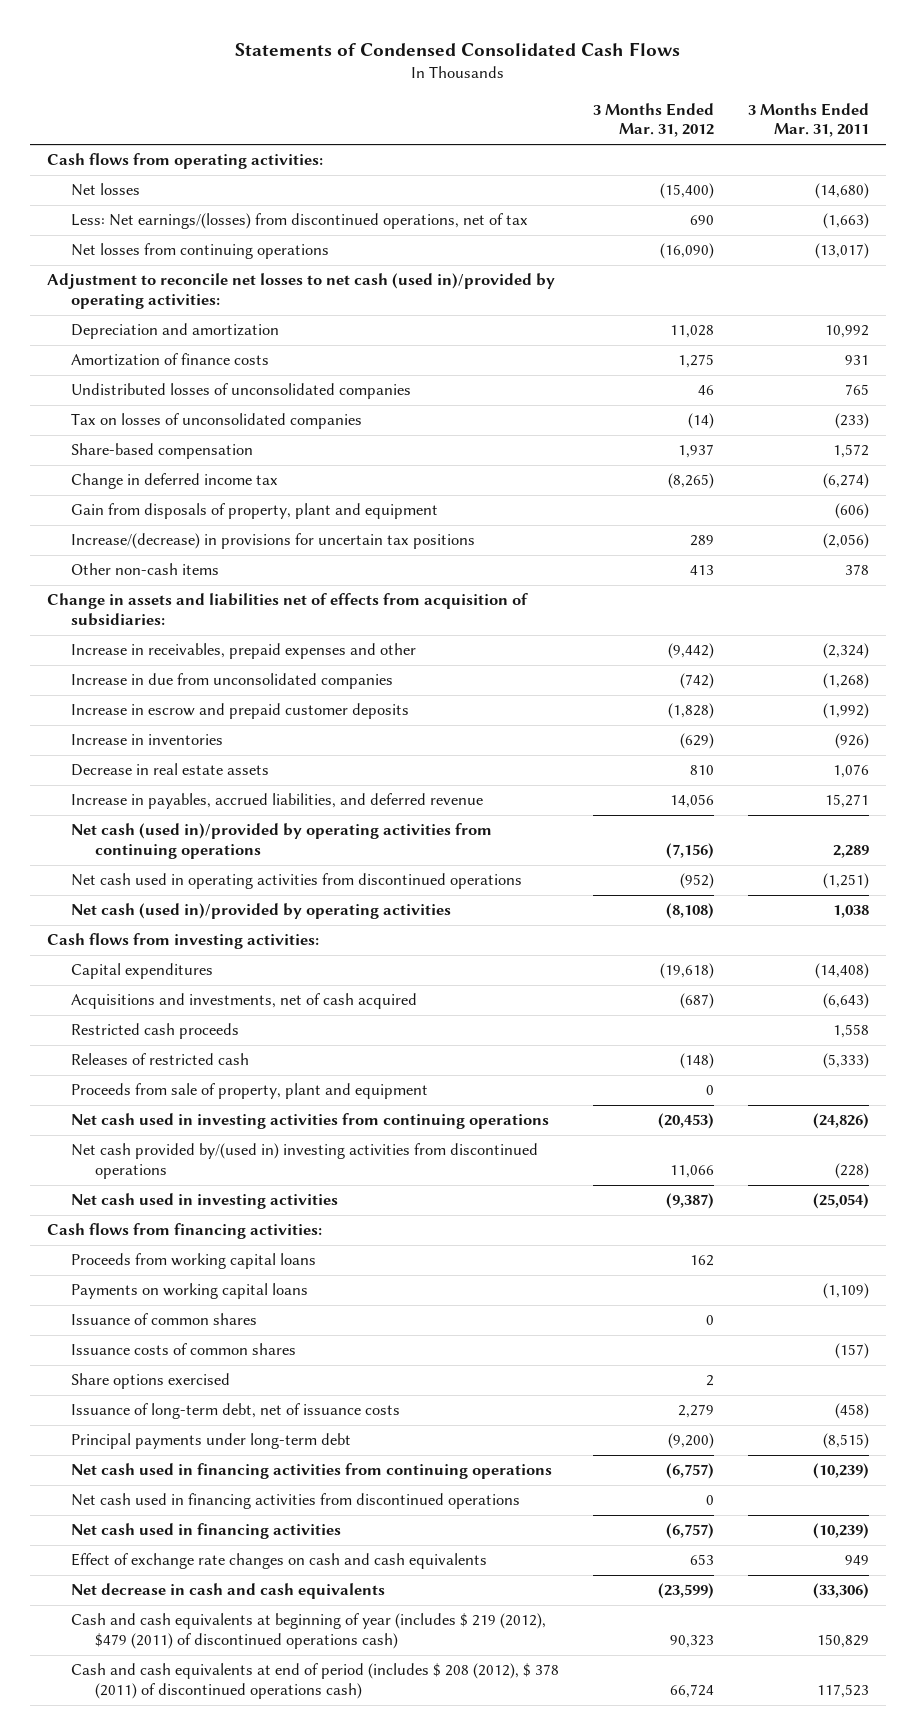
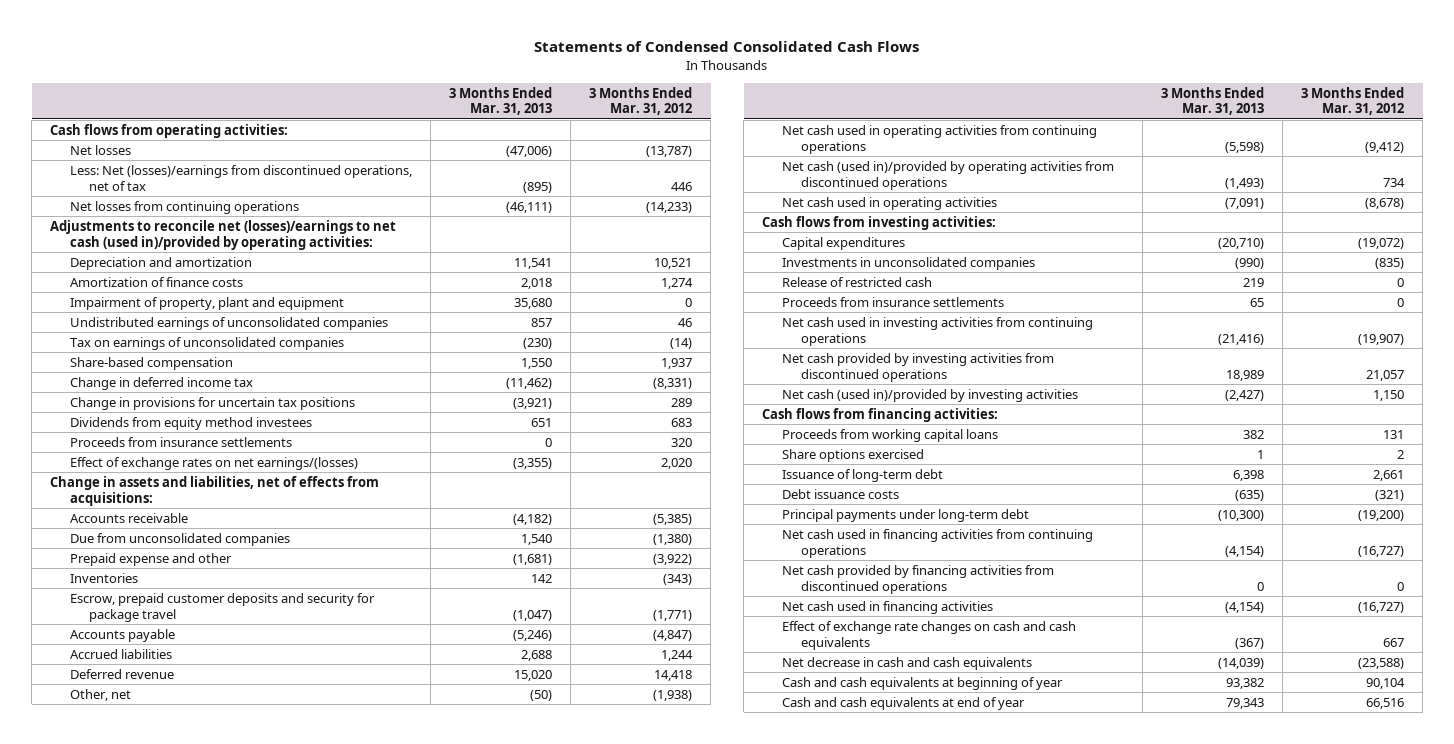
- | 3 Months Ended Mar. 31, 2012 | 3 Months Ended Mar. 31, 2011
+ | 3 Months Ended Mar. 31, 2013 | 3 Months Ended Mar. 31, 2012
- Net losses | (15,400) | (14,680)
- Less: Net earnings/(losses) from discontinued operations, net of tax | 690 | (1,663)
- Net losses from continuing operations | (16,090) | (13,017)
- Adjustment to reconcile net losses to net cash (used in)/provided by operating activities:
- Depreciation and amortization | 11,028 | 10,992
- Amortization of finance costs | 1,275 | 931
- Undistributed losses of unconsolidated companies | 46 | 765
- Tax on losses of unconsolidated companies | (14) | (233)
+ Net losses | (47,006) | (13,787)
+ Less: Net (losses)/earnings from discontinued operations, net of tax | (895) | 446
+ Net losses from continuing operations | (46,111) | (14,233)
+ Adjustments to reconcile net (losses)/earnings to net cash (used in)/provided by operating activities:
+ Depreciation and amortization | 11,541 | 10,521
+ Amortization of finance costs | 2,018 | 1,274
+ Impairment of property, plant and equipment | 35,680 | 0
+ Undistributed earnings of unconsolidated companies | 857 | 46
+ Tax on earnings of unconsolidated companies | (230) | (14)
- Change in deferred income tax | (8,265) | (6,274)
- Gain from disposals of property, plant and equipment | | (606)
- Increase/(decrease) in provisions for uncertain tax positions | 289 | (2,056)
- Other non-cash items | 413 | 378
- Change in assets and liabilities net of effects from acquisition of subsidiaries:
- Increase in receivables, prepaid expenses and other | (9,442) | (2,324)
- Increase in due from unconsolidated companies | (742) | (1,268)
- Increase in escrow and prepaid customer deposits | (1,828) | (1,992)
- Increase in inventories | (629) | (926)
- Decrease in real estate assets | 810 | 1,076
- Increase in payables, accrued liabilities, and deferred revenue | 14,056 | 15,271
- Net cash (used in)/provided by operating activities from continuing operations | (7,156) | 2,289
- Net cash used in operating activities from discontinued operations | (952) | (1,251)
- Net cash (used in)/provided by operating activities | (8,108) | 1,038
+ Change in deferred income tax | (11,462) | (8,331)
+ Change in provisions for uncertain tax positions | (3,921) | 289
+ Dividends from equity method investees | 651 | 683
+ Proceeds from insurance settlements | 0 | 320
+ Effect of exchange rates on net earnings/(losses) | (3,355) | 2,020
+ Change in assets and liabilities, net of effects from acquisitions:
+ Accounts receivable | (4,182) | (5,385)
+ Due from unconsolidated companies | 1,540 | (1,380)
+ Prepaid expense and other | (1,681) | (3,922)
+ Inventories | 142 | (343)
+ Escrow, prepaid customer deposits and security for package travel | (1,047) | (1,771)
+ Accounts payable | (5,246) | (4,847)
+ Accrued liabilities | 2,688 | 1,244
+ Deferred revenue | 15,020 | 14,418
+ Other, net | (50) | (1,938)
+ Net cash used in operating activities from continuing operations | (5,598) | (9,412)
+ Net cash (used in)/provided by operating activities from discontinued operations | (1,493) | 734
+ Net cash used in operating activities | (7,091) | (8,678)
- Capital expenditures | (19,618) | (14,408)
- Acquisitions and investments, net of cash acquired | (687) | (6,643)
- Restricted cash proceeds | | 1,558
- Releases of restricted cash | (148) | (5,333)
- Proceeds from sale of property, plant and equipment | 0 |
- Net cash used in investing activities from continuing operations | (20,453) | (24,826)
- Net cash provided by/(used in) investing activities from discontinued operations | 11,066 | (228)
- Net cash used in investing activities | (9,387) | (25,054)
+ Capital expenditures | (20,710) | (19,072)
+ Investments in unconsolidated companies | (990) | (835)
+ Release of restricted cash | 219 | 0
+ Proceeds from insurance settlements | 65 | 0
+ Net cash used in investing activities from continuing operations | (21,416) | (19,907)
+ Net cash provided by investing activities from discontinued operations | 18,989 | 21,057
+ Net cash (used in)/provided by investing activities | (2,427) | 1,150
- Proceeds from working capital loans | 162 |
- Payments on working capital loans | | (1,109)
- Issuance of common shares | 0 |
- Issuance costs of common shares | | (157)
+ Proceeds from working capital loans | 382 | 131
- Issuance of long-term debt, net of issuance costs | 2,279 | (458)
- Principal payments under long-term debt | (9,200) | (8,515)
- Net cash used in financing activities from continuing operations | (6,757) | (10,239)
- Net cash used in financing activities from discontinued operations | 0 |
- Net cash used in financing activities | (6,757) | (10,239)
- Effect of exchange rate changes on cash and cash equivalents | 653 | 949
- Net decrease in cash and cash equivalents | (23,599) | (33,306)
- Cash and cash equivalents at beginning of year (includes $ 219 (2012), $479 (2011) of discontinued operations cash) | 90,323 | 150,829
- Cash and cash equivalents at end of period (includes $ 208 (2012), $ 378 (2011) of discontinued operations cash) | 66,724 | 117,523
+ Issuance of long-term debt | 6,398 | 2,661
+ Debt issuance costs | (635) | (321)
+ Principal payments under long-term debt | (10,300) | (19,200)
+ Net cash used in financing activities from continuing operations | (4,154) | (16,727)
+ Net cash provided by financing activities from discontinued operations | 0 | 0
+ Net cash used in financing activities | (4,154) | (16,727)
+ Effect of exchange rate changes on cash and cash equivalents | (367) | 667
+ Net decrease in cash and cash equivalents | (14,039) | (23,588)
+ Cash and cash equivalents at beginning of year | 93,382 | 90,104
+ Cash and cash equivalents at end of year | 79,343 | 66,516

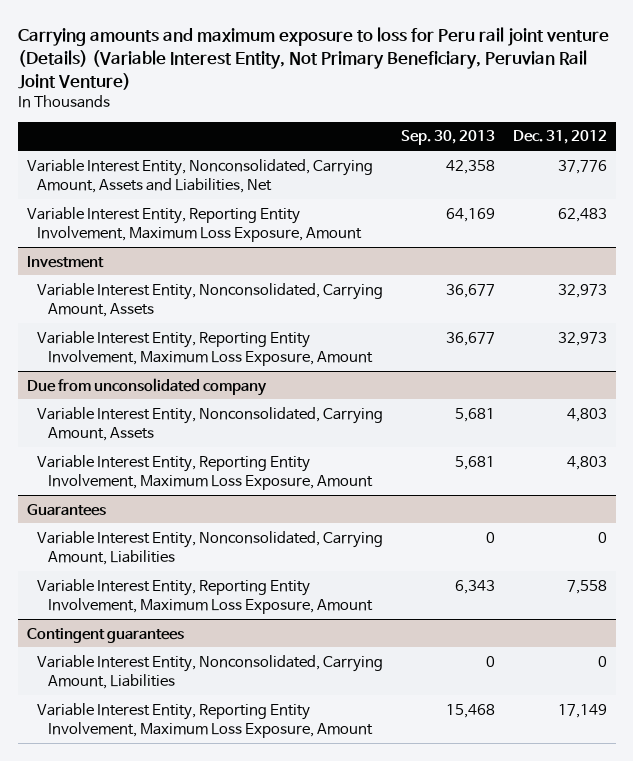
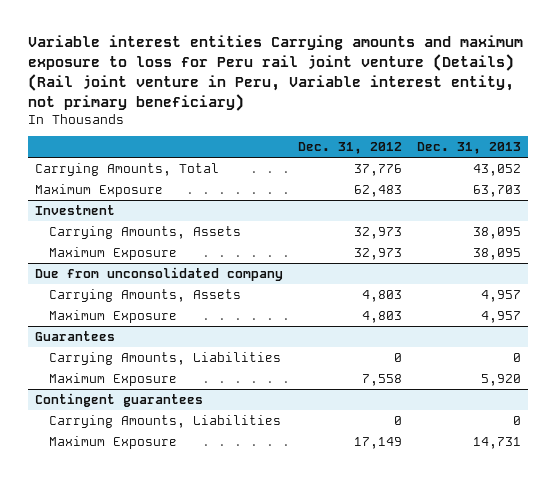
- Carrying amounts and maximum exposure to loss for Peru rail joint venture (Details) (Variable Interest Entity, Not Primary Beneficiary, Peruvian Rail Joint Venture)
+ Variable interest entities Carrying amounts and maximum exposure to loss for Peru rail joint venture (Details) (Rail joint venture in Peru, Variable interest entity, not primary beneficiary)
- | Sep. 30, 2013 | Dec. 31, 2012
+ | Dec. 31, 2012 | Dec. 31, 2013
- Variable Interest Entity, Nonconsolidated, Carrying Amount, Assets and Liabilities, Net | 42,358 | 37,776
- Variable Interest Entity, Reporting Entity Involvement, Maximum Loss Exposure, Amount | 64,169 | 62,483
+ Carrying Amounts, Total | 37,776 | 43,052
+ Maximum Exposure | 62,483 | 63,703
@ Investment
- Variable Interest Entity, Nonconsolidated, Carrying Amount, Assets | 36,677 | 32,973
- Variable Interest Entity, Reporting Entity Involvement, Maximum Loss Exposure, Amount | 36,677 | 32,973
+ Carrying Amounts, Assets | 32,973 | 38,095
+ Maximum Exposure | 32,973 | 38,095
@ Due from unconsolidated company
- Variable Interest Entity, Nonconsolidated, Carrying Amount, Assets | 5,681 | 4,803
- Variable Interest Entity, Reporting Entity Involvement, Maximum Loss Exposure, Amount | 5,681 | 4,803
+ Carrying Amounts, Assets | 4,803 | 4,957
+ Maximum Exposure | 4,803 | 4,957
@ Guarantees
- Variable Interest Entity, Nonconsolidated, Carrying Amount, Liabilities | 0 | 0
- Variable Interest Entity, Reporting Entity Involvement, Maximum Loss Exposure, Amount | 6,343 | 7,558
+ Carrying Amounts, Liabilities | 0 | 0
+ Maximum Exposure | 7,558 | 5,920
@ Contingent guarantees
- Variable Interest Entity, Nonconsolidated, Carrying Amount, Liabilities | 0 | 0
- Variable Interest Entity, Reporting Entity Involvement, Maximum Loss Exposure, Amount | 15,468 | 17,149
+ Carrying Amounts, Liabilities | 0 | 0
+ Maximum Exposure | 17,149 | 14,731

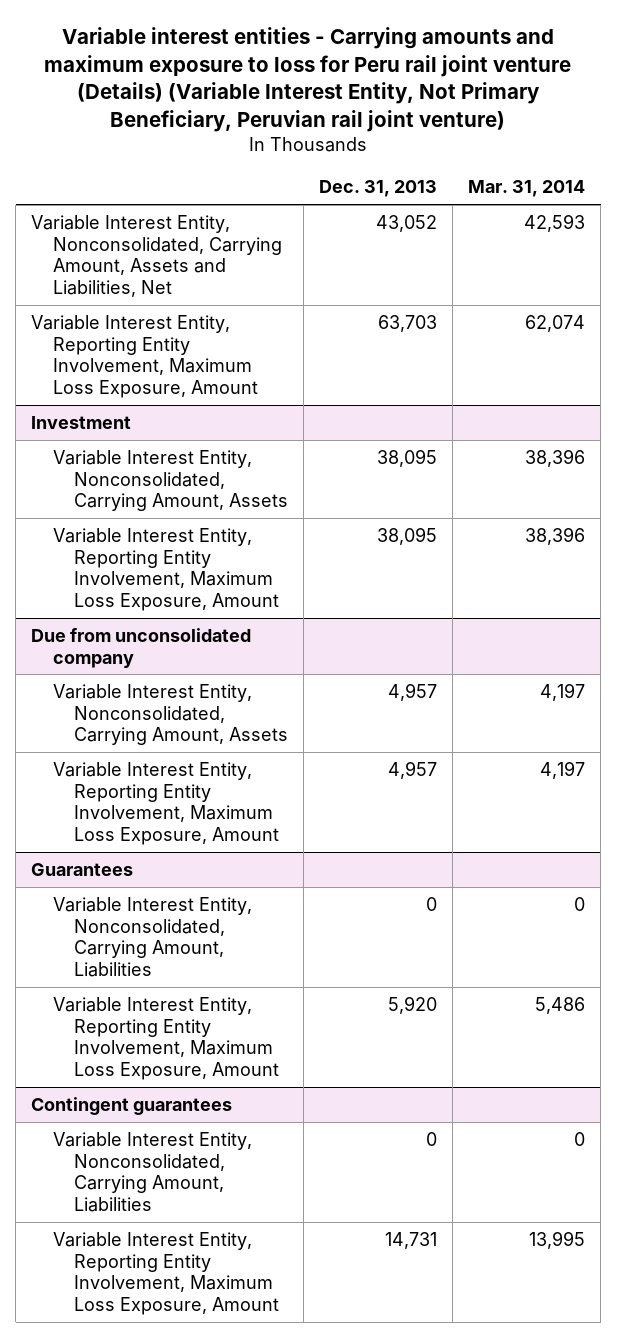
- Variable interest entities Carrying amounts and maximum exposure to loss for Peru rail joint venture (Details) (Rail joint venture in Peru, Variable interest entity, not primary beneficiary)
+ Variable interest entities - Carrying amounts and maximum exposure to loss for Peru rail joint venture (Details) (Variable Interest Entity, Not Primary Beneficiary, Peruvian rail joint venture)
- | Dec. 31, 2012 | Dec. 31, 2013
+ | Dec. 31, 2013 | Mar. 31, 2014
- Carrying Amounts, Total | 37,776 | 43,052
- Maximum Exposure | 62,483 | 63,703
+ Variable Interest Entity, Nonconsolidated, Carrying Amount, Assets and Liabilities, Net | 43,052 | 42,593
+ Variable Interest Entity, Reporting Entity Involvement, Maximum Loss Exposure, Amount | 63,703 | 62,074
@ Investment
- Carrying Amounts, Assets | 32,973 | 38,095
- Maximum Exposure | 32,973 | 38,095
+ Variable Interest Entity, Nonconsolidated, Carrying Amount, Assets | 38,095 | 38,396
+ Variable Interest Entity, Reporting Entity Involvement, Maximum Loss Exposure, Amount | 38,095 | 38,396
@ Due from unconsolidated company
- Carrying Amounts, Assets | 4,803 | 4,957
- Maximum Exposure | 4,803 | 4,957
+ Variable Interest Entity, Nonconsolidated, Carrying Amount, Assets | 4,957 | 4,197
+ Variable Interest Entity, Reporting Entity Involvement, Maximum Loss Exposure, Amount | 4,957 | 4,197
@ Guarantees
- Carrying Amounts, Liabilities | 0 | 0
- Maximum Exposure | 7,558 | 5,920
+ Variable Interest Entity, Nonconsolidated, Carrying Amount, Liabilities | 0 | 0
+ Variable Interest Entity, Reporting Entity Involvement, Maximum Loss Exposure, Amount | 5,920 | 5,486
@ Contingent guarantees
- Carrying Amounts, Liabilities | 0 | 0
- Maximum Exposure | 17,149 | 14,731
+ Variable Interest Entity, Nonconsolidated, Carrying Amount, Liabilities | 0 | 0
+ Variable Interest Entity, Reporting Entity Involvement, Maximum Loss Exposure, Amount | 14,731 | 13,995

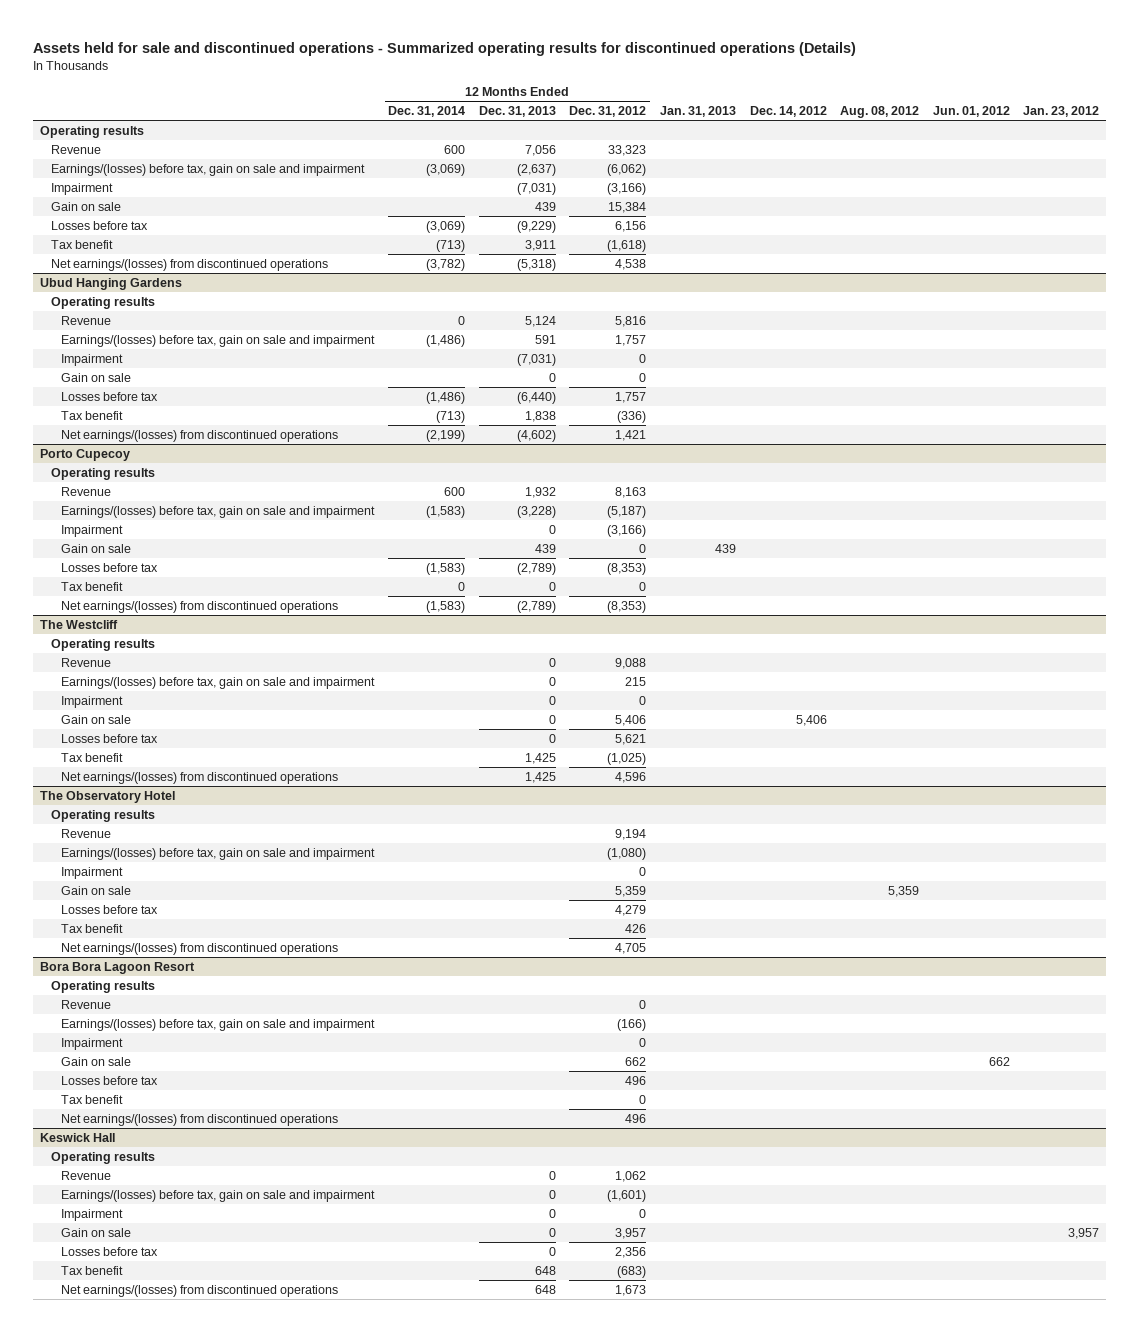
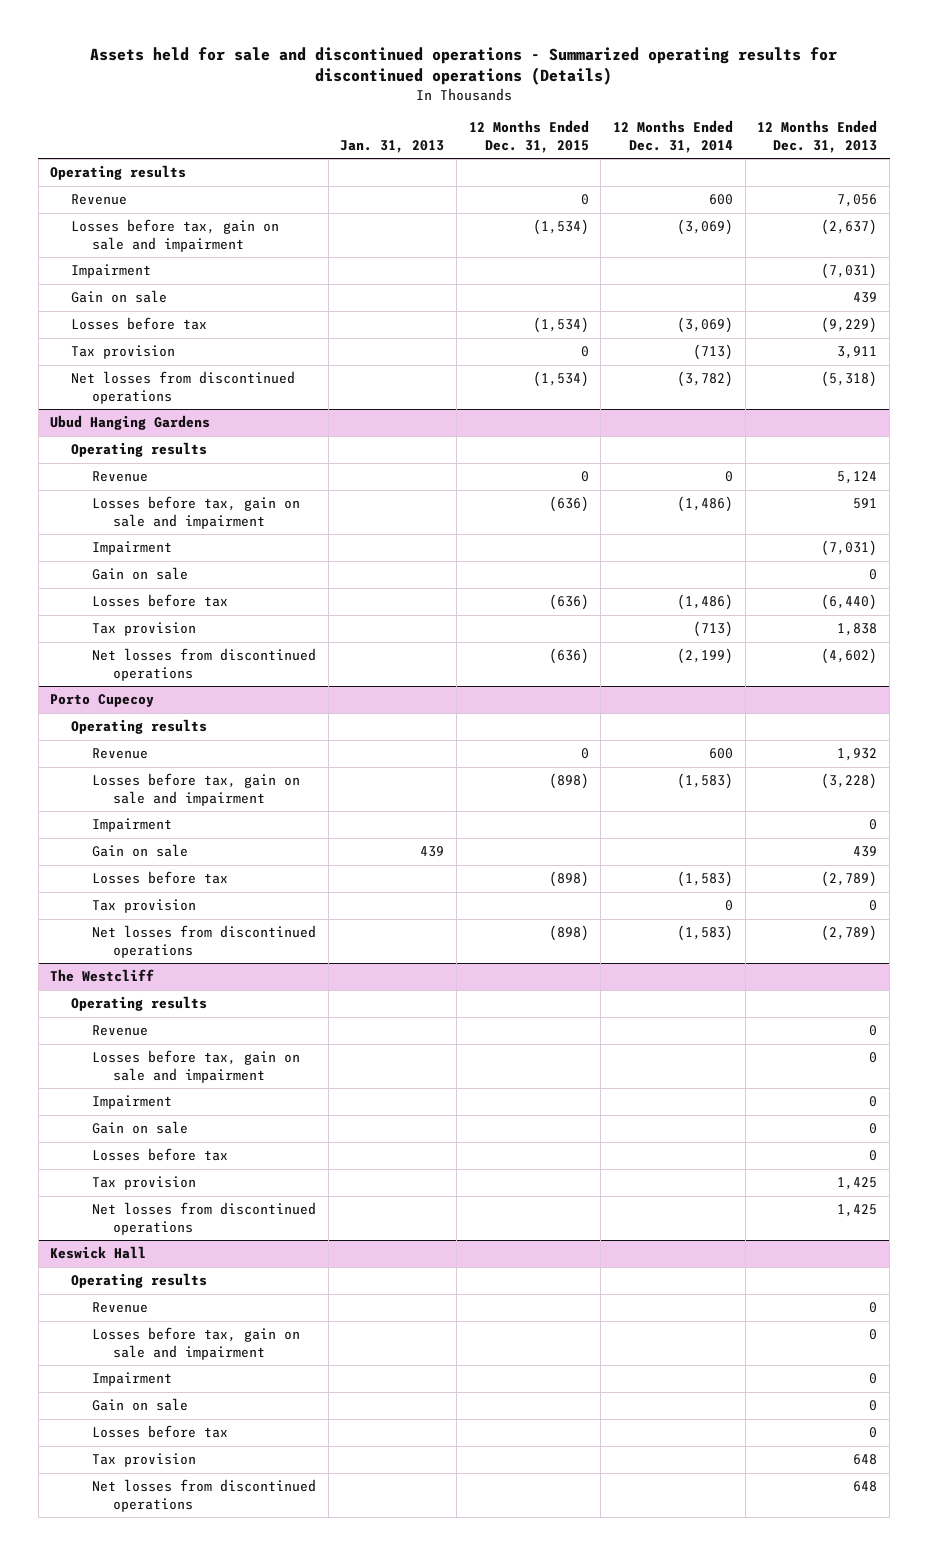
- | 12 Months Ended Dec. 31, 2014 | 12 Months Ended Dec. 31, 2013 | 12 Months Ended Dec. 31, 2012 | Jan. 31, 2013 | Dec. 14, 2012 | Aug. 08, 2012 | Jun. 01, 2012 | Jan. 23, 2012
+ | Jan. 31, 2013 | 12 Months Ended Dec. 31, 2015 | 12 Months Ended Dec. 31, 2014 | 12 Months Ended Dec. 31, 2013
- Earnings/(losses) before tax, gain on sale and impairment | (3,069) | (2,637) | (6,062) | | | | |
+ Losses before tax, gain on sale and impairment | | (1,534) | (3,069) | (2,637)
- Tax benefit | (713) | 3,911 | (1,618) | | | | |
- Net earnings/(losses) from discontinued operations | (3,782) | (5,318) | 4,538 | | | | |
+ Tax provision | | 0 | (713) | 3,911
+ Net losses from discontinued operations | | (1,534) | (3,782) | (5,318)
@ Ubud Hanging Gardens
- Earnings/(losses) before tax, gain on sale and impairment | (1,486) | 591 | 1,757 | | | | |
+ Losses before tax, gain on sale and impairment | | (636) | (1,486) | 591
- Tax benefit | (713) | 1,838 | (336) | | | | |
- Net earnings/(losses) from discontinued operations | (2,199) | (4,602) | 1,421 | | | | |
+ Tax provision | | | (713) | 1,838
+ Net losses from discontinued operations | | (636) | (2,199) | (4,602)
@ Porto Cupecoy
- Earnings/(losses) before tax, gain on sale and impairment | (1,583) | (3,228) | (5,187) | | | | |
+ Losses before tax, gain on sale and impairment | | (898) | (1,583) | (3,228)
- Tax benefit | 0 | 0 | 0 | | | | |
- Net earnings/(losses) from discontinued operations | (1,583) | (2,789) | (8,353) | | | | |
+ Tax provision | | | 0 | 0
+ Net losses from discontinued operations | | (898) | (1,583) | (2,789)
@ The Westcliff
- Earnings/(losses) before tax, gain on sale and impairment | | 0 | 215 | | | | |
+ Losses before tax, gain on sale and impairment | | | | 0
- Tax benefit | | 1,425 | (1,025) | | | | |
- Net earnings/(losses) from discontinued operations | | 1,425 | 4,596 | | | | |
- The Observatory Hotel
- Operating results
- Revenue | | | 9,194 | | | | |
- Earnings/(losses) before tax, gain on sale and impairment | | | (1,080) | | | | |
- Impairment | | | 0 | | | | |
- Gain on sale | | | 5,359 | | | 5,359 | |
- Losses before tax | | | 4,279 | | | | |
- Tax benefit | | | 426 | | | | |
- Net earnings/(losses) from discontinued operations | | | 4,705 | | | | |
- Bora Bora Lagoon Resort
- Operating results
- Revenue | | | 0 | | | | |
- Earnings/(losses) before tax, gain on sale and impairment | | | (166) | | | | |
- Impairment | | | 0 | | | | |
- Gain on sale | | | 662 | | | | 662 |
- Losses before tax | | | 496 | | | | |
- Tax benefit | | | 0 | | | | |
- Net earnings/(losses) from discontinued operations | | | 496 | | | | |
@ The Westcliff
+ Tax provision | | | | 1,425
+ Net losses from discontinued operations | | | | 1,425
@ Keswick Hall
- Earnings/(losses) before tax, gain on sale and impairment | | 0 | (1,601) | | | | |
+ Losses before tax, gain on sale and impairment | | | | 0
- Tax benefit | | 648 | (683) | | | | |
- Net earnings/(losses) from discontinued operations | | 648 | 1,673 | | | | |
+ Tax provision | | | | 648
+ Net losses from discontinued operations | | | | 648

